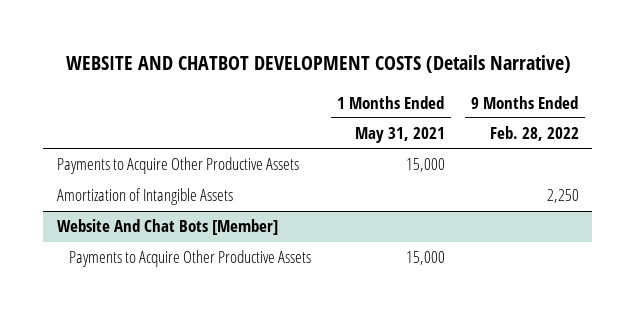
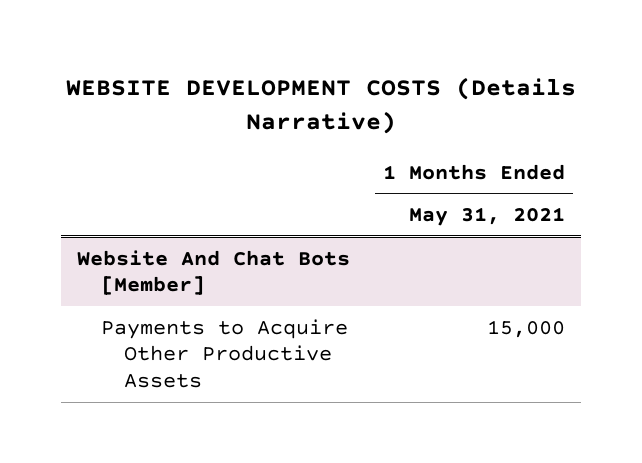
- WEBSITE AND CHATBOT DEVELOPMENT COSTS (Details Narrative)
+ WEBSITE DEVELOPMENT COSTS (Details Narrative)
- | 1 Months Ended May 31, 2021 | 9 Months Ended Feb. 28, 2022
+ | 1 Months Ended May 31, 2021
- Payments to Acquire Other Productive Assets | 15,000 |
- Amortization of Intangible Assets | | 2,250

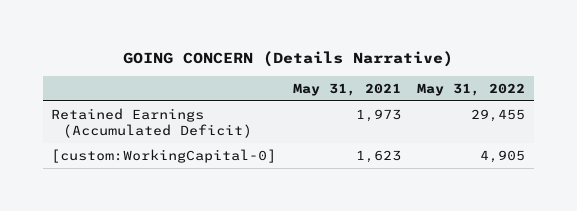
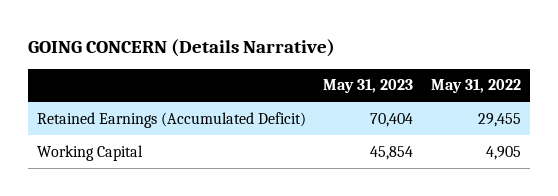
- | May 31, 2021 | May 31, 2022
+ | May 31, 2023 | May 31, 2022
- [custom:WorkingCapital-0] | 1,623 | 4,905
+ Working Capital | 45,854 | 4,905

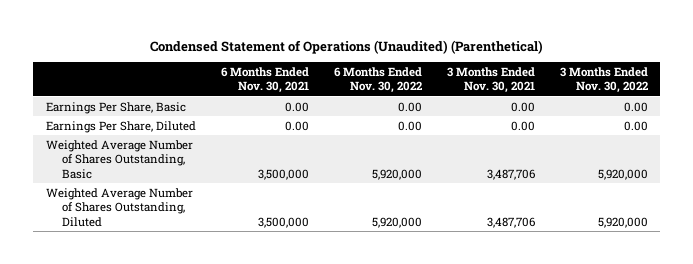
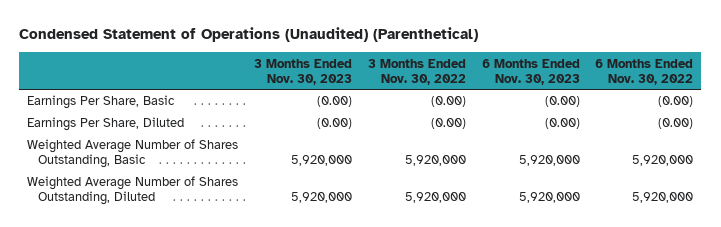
- | 6 Months Ended Nov. 30, 2021 | 6 Months Ended Nov. 30, 2022 | 3 Months Ended Nov. 30, 2021 | 3 Months Ended Nov. 30, 2022
+ | 3 Months Ended Nov. 30, 2023 | 3 Months Ended Nov. 30, 2022 | 6 Months Ended Nov. 30, 2023 | 6 Months Ended Nov. 30, 2022
- Earnings Per Share, Basic | 0.00 | 0.00 | 0.00 | 0.00
- Earnings Per Share, Diluted | 0.00 | 0.00 | 0.00 | 0.00
+ Earnings Per Share, Basic | (0.00) | (0.00) | (0.00) | (0.00)
+ Earnings Per Share, Diluted | (0.00) | (0.00) | (0.00) | (0.00)

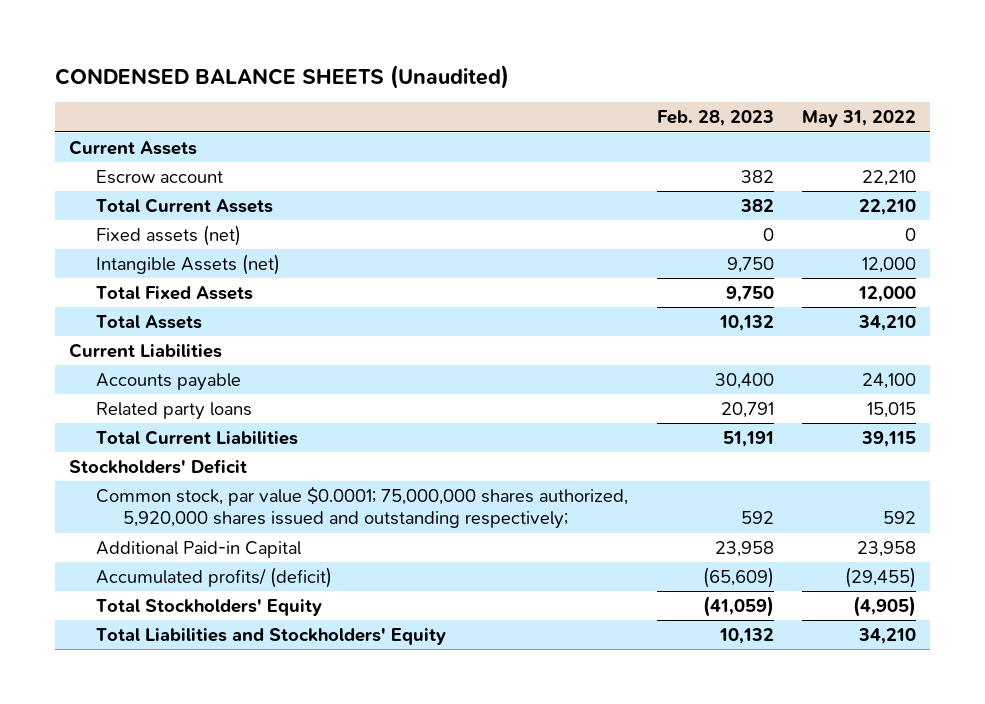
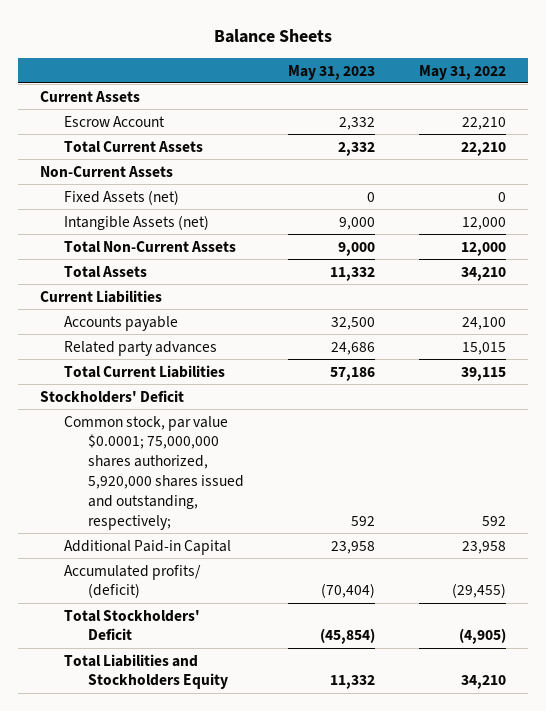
- CONDENSED BALANCE SHEETS (Unaudited)
+ Balance Sheets
- | Feb. 28, 2023 | May 31, 2022
+ | May 31, 2023 | May 31, 2022
- Escrow account | 382 | 22,210
+ Escrow Account | 2,332 | 22,210
- Fixed assets (net) | 0 | 0
+ Non-Current Assets
+ Fixed Assets (net) | 0 | 0
- Total Fixed Assets | 9,750 | 12,000
+ Total Non-Current Assets | 9,000 | 12,000
- Related party loans | 20,791 | 15,015
+ Related party advances | 24,686 | 15,015
- Common stock, par value $0.0001; 75,000,000 shares authorized, 5,920,000 shares issued and outstanding respectively; | 592 | 592
+ Common stock, par value $0.0001; 75,000,000 shares authorized, 5,920,000 shares issued and outstanding, respectively; | 592 | 592
- Total Stockholders' Equity | (41,059) | (4,905)
- Total Liabilities and Stockholders' Equity | 10,132 | 34,210
+ Total Stockholders' Deficit | (45,854) | (4,905)
+ Total Liabilities and Stockholders Equity | 11,332 | 34,210

